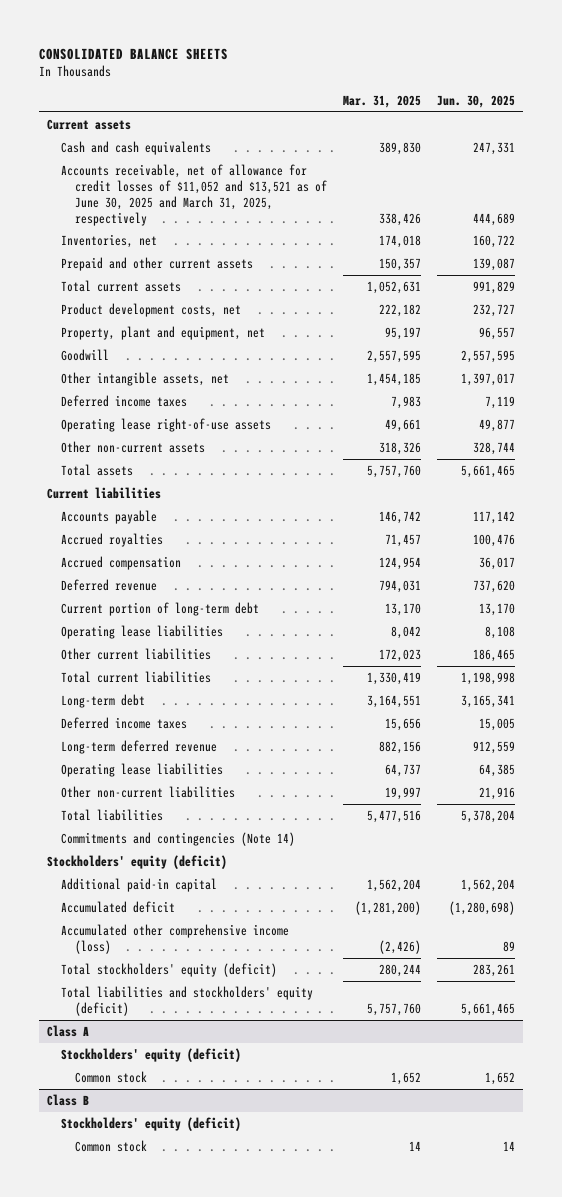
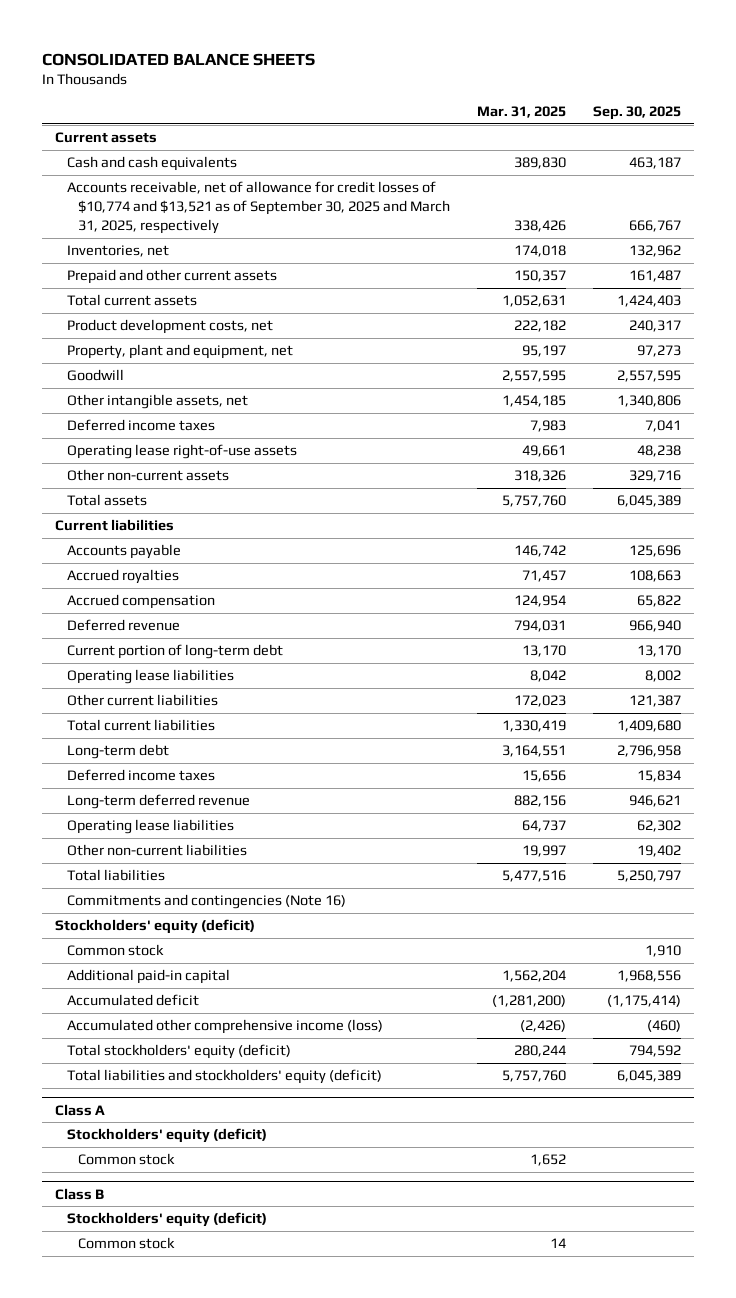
- | Mar. 31, 2025 | Jun. 30, 2025
+ | Mar. 31, 2025 | Sep. 30, 2025
- Accounts receivable, net of allowance for credit losses of $11,052 and $13,521 as of June 30, 2025 and March 31, 2025, respectively | 338,426 | 444,689
+ Accounts receivable, net of allowance for credit losses of $10,774 and $13,521 as of September 30, 2025 and March 31, 2025, respectively | 338,426 | 666,767
- Commitments and contingencies (Note 14)
+ Commitments and contingencies (Note 16)
+ Common stock | | 1,910

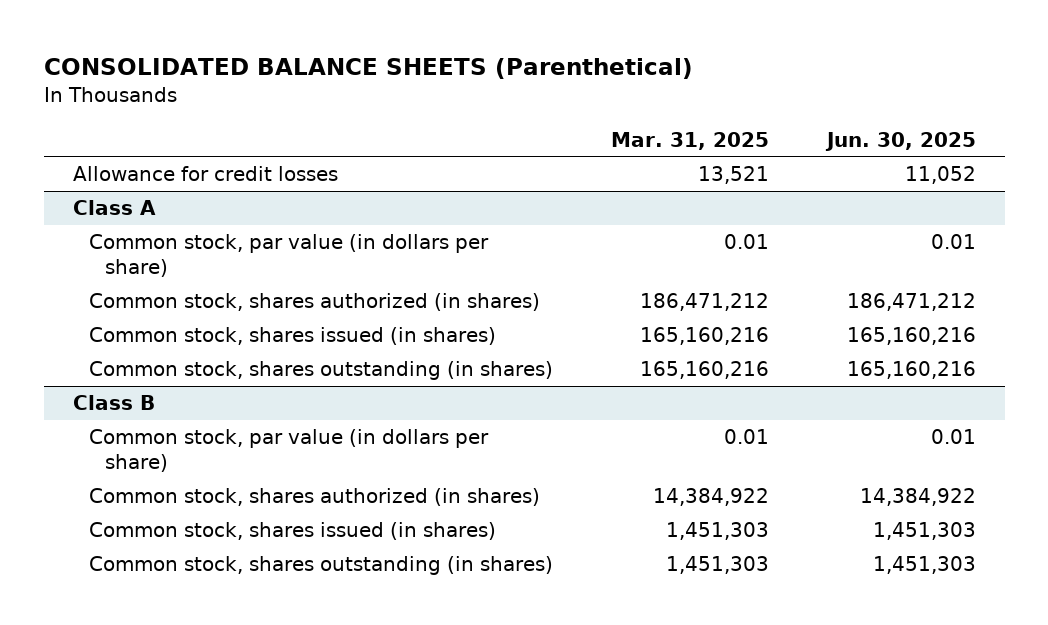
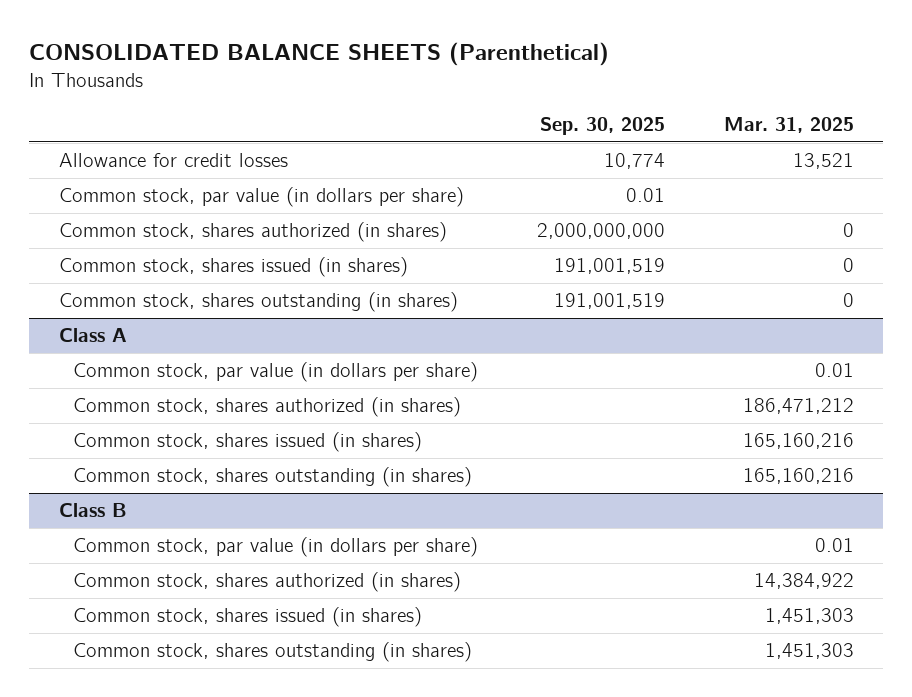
- | Mar. 31, 2025 | Jun. 30, 2025
+ | Sep. 30, 2025 | Mar. 31, 2025
+ Common stock, par value (in dollars per share) | 0.01 |
+ Common stock, shares authorized (in shares) | 2,000,000,000 | 0
+ Common stock, shares issued (in shares) | 191,001,519 | 0
+ Common stock, shares outstanding (in shares) | 191,001,519 | 0

